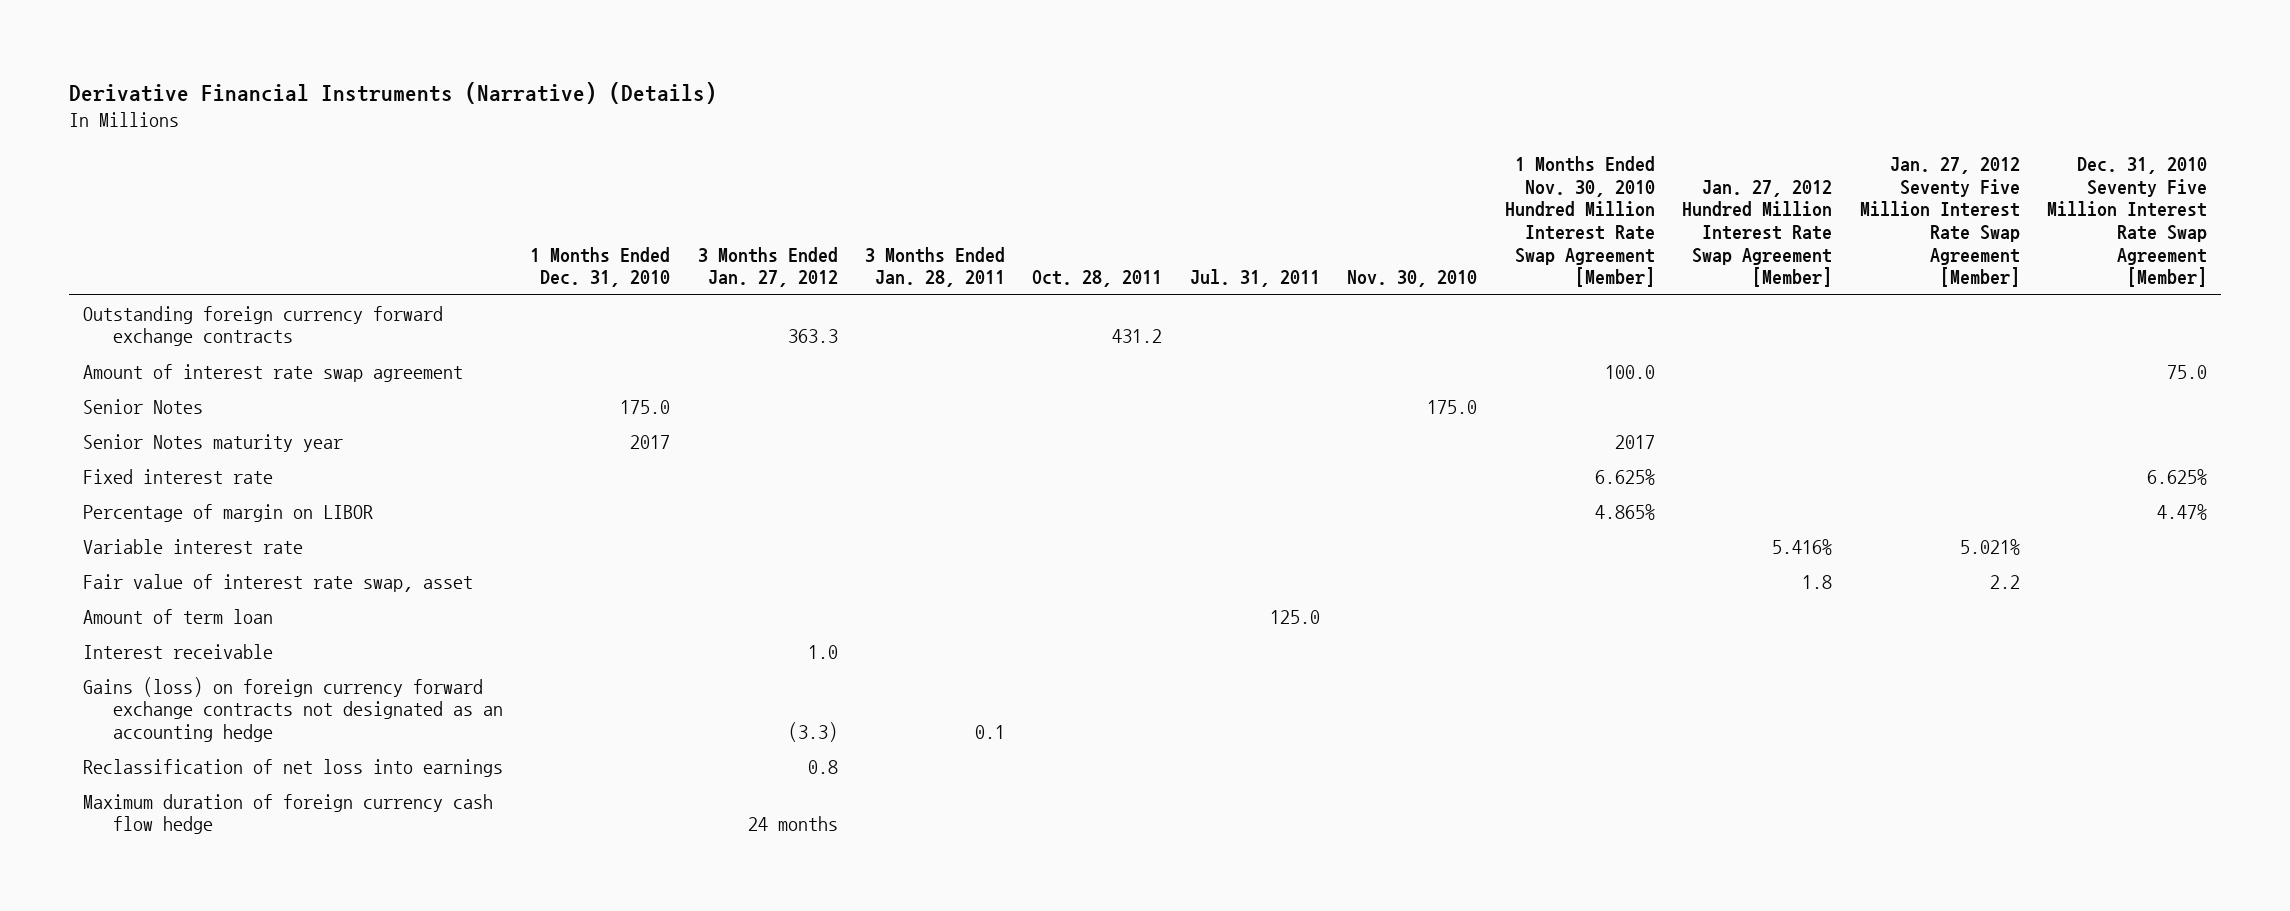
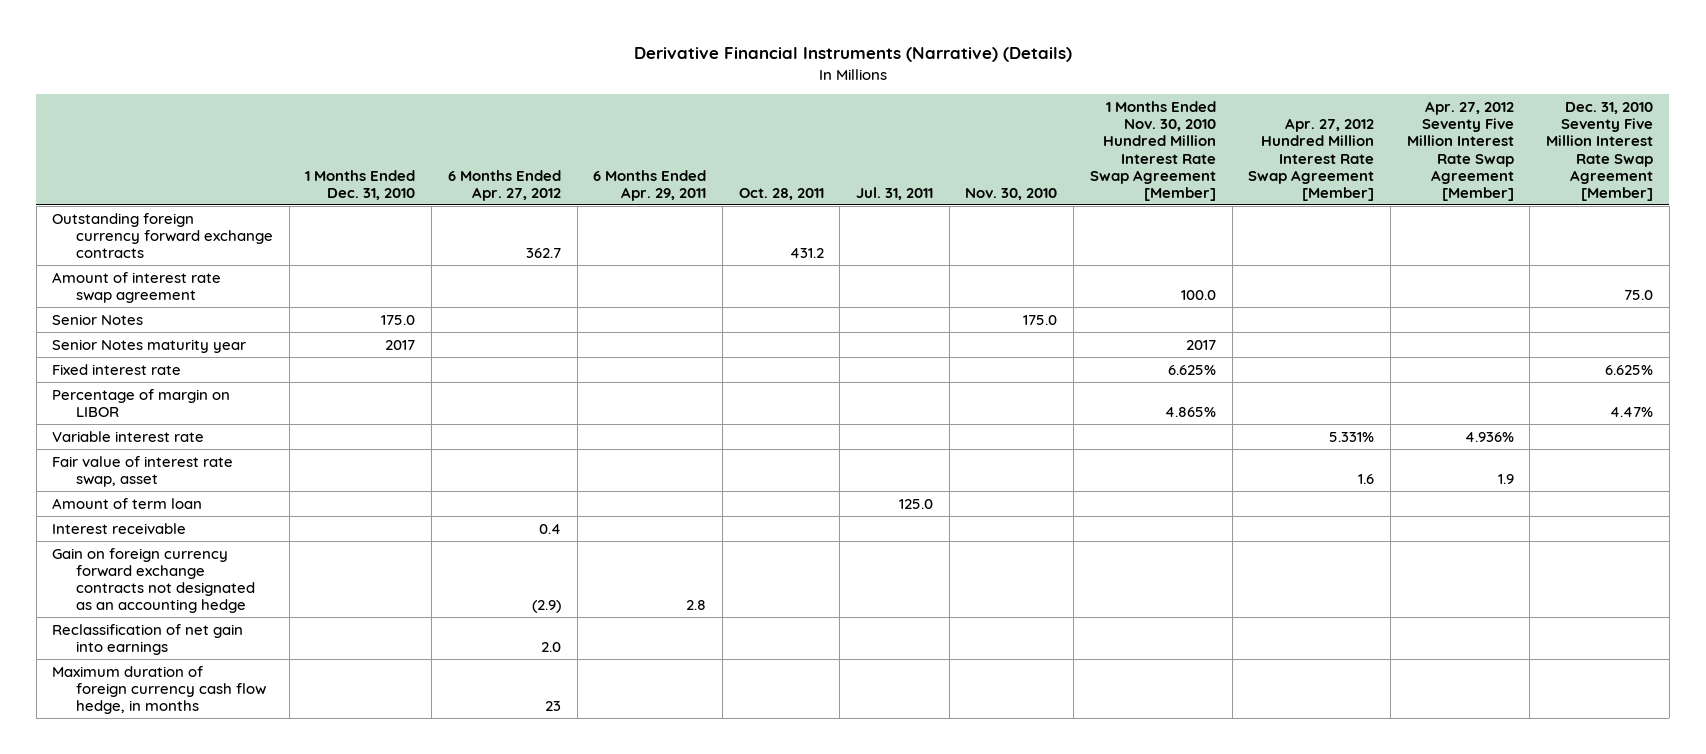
- | 1 Months Ended Dec. 31, 2010 | 3 Months Ended Jan. 27, 2012 | 3 Months Ended Jan. 28, 2011 | Oct. 28, 2011 | Jul. 31, 2011 | Nov. 30, 2010 | 1 Months Ended Nov. 30, 2010 Hundred Million Interest Rate Swap Agreement [Member] | Jan. 27, 2012 Hundred Million Interest Rate Swap Agreement [Member] | Jan. 27, 2012 Seventy Five Million Interest Rate Swap Agreement [Member] | Dec. 31, 2010 Seventy Five Million Interest Rate Swap Agreement [Member]
+ | 1 Months Ended Dec. 31, 2010 | 6 Months Ended Apr. 27, 2012 | 6 Months Ended Apr. 29, 2011 | Oct. 28, 2011 | Jul. 31, 2011 | Nov. 30, 2010 | 1 Months Ended Nov. 30, 2010 Hundred Million Interest Rate Swap Agreement [Member] | Apr. 27, 2012 Hundred Million Interest Rate Swap Agreement [Member] | Apr. 27, 2012 Seventy Five Million Interest Rate Swap Agreement [Member] | Dec. 31, 2010 Seventy Five Million Interest Rate Swap Agreement [Member]
- Gains (loss) on foreign currency forward exchange contracts not designated as an accounting hedge | | (3.3) | 0.1 | | | | | | |
- Reclassification of net loss into earnings | | 0.8 | | | | | | | |
- Maximum duration of foreign currency cash flow hedge | | 24 months | | | | | | | |
+ Gain on foreign currency forward exchange contracts not designated as an accounting hedge | | (2.9) | 2.8 | | | | | | |
+ Reclassification of net gain into earnings | | 2.0 | | | | | | | |
+ Maximum duration of foreign currency cash flow hedge, in months | | 23 | | | | | | | |

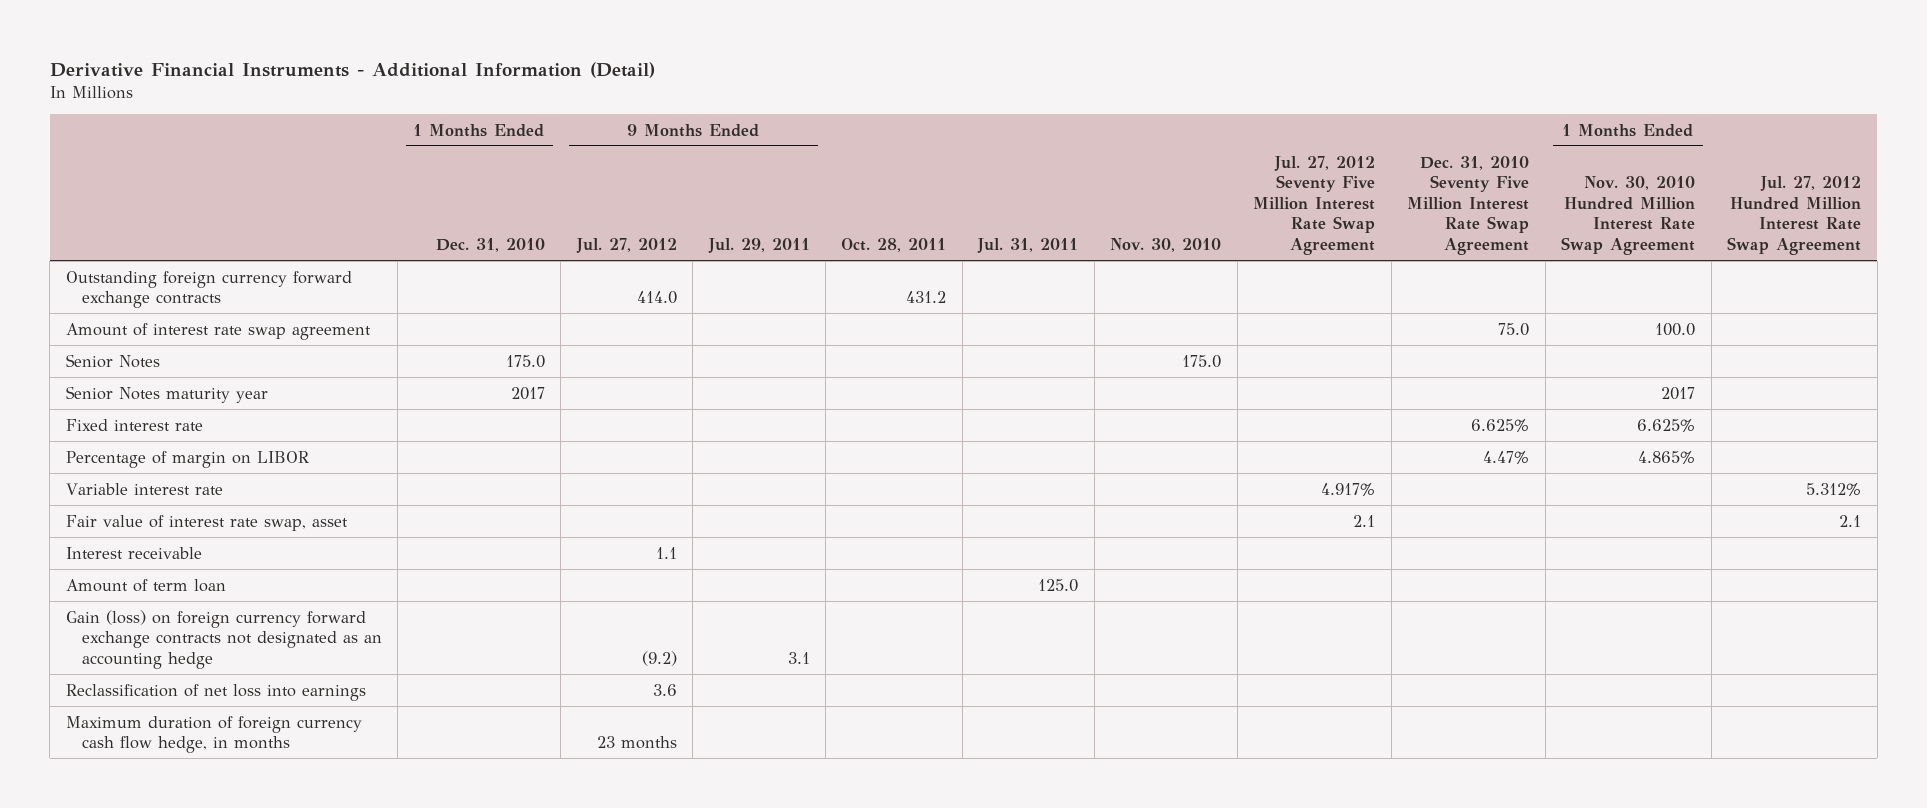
- Derivative Financial Instruments (Narrative) (Details)
+ Derivative Financial Instruments - Additional Information (Detail)
- | 1 Months Ended Dec. 31, 2010 | 6 Months Ended Apr. 27, 2012 | 6 Months Ended Apr. 29, 2011 | Oct. 28, 2011 | Jul. 31, 2011 | Nov. 30, 2010 | 1 Months Ended Nov. 30, 2010 Hundred Million Interest Rate Swap Agreement [Member] | Apr. 27, 2012 Hundred Million Interest Rate Swap Agreement [Member] | Apr. 27, 2012 Seventy Five Million Interest Rate Swap Agreement [Member] | Dec. 31, 2010 Seventy Five Million Interest Rate Swap Agreement [Member]
+ | 1 Months Ended Dec. 31, 2010 | 9 Months Ended Jul. 27, 2012 | 9 Months Ended Jul. 29, 2011 | Oct. 28, 2011 | Jul. 31, 2011 | Nov. 30, 2010 | Jul. 27, 2012 Seventy Five Million Interest Rate Swap Agreement | Dec. 31, 2010 Seventy Five Million Interest Rate Swap Agreement | 1 Months Ended Nov. 30, 2010 Hundred Million Interest Rate Swap Agreement | Jul. 27, 2012 Hundred Million Interest Rate Swap Agreement
- Gain on foreign currency forward exchange contracts not designated as an accounting hedge | | (2.9) | 2.8 | | | | | | |
- Reclassification of net gain into earnings | | 2.0 | | | | | | | |
moved down: Amount of term loan | | | | | 125.0 | | | | |
+ Gain (loss) on foreign currency forward exchange contracts not designated as an accounting hedge | | (9.2) | 3.1 | | | | | | |
+ Reclassification of net loss into earnings | | 3.6 | | | | | | | |

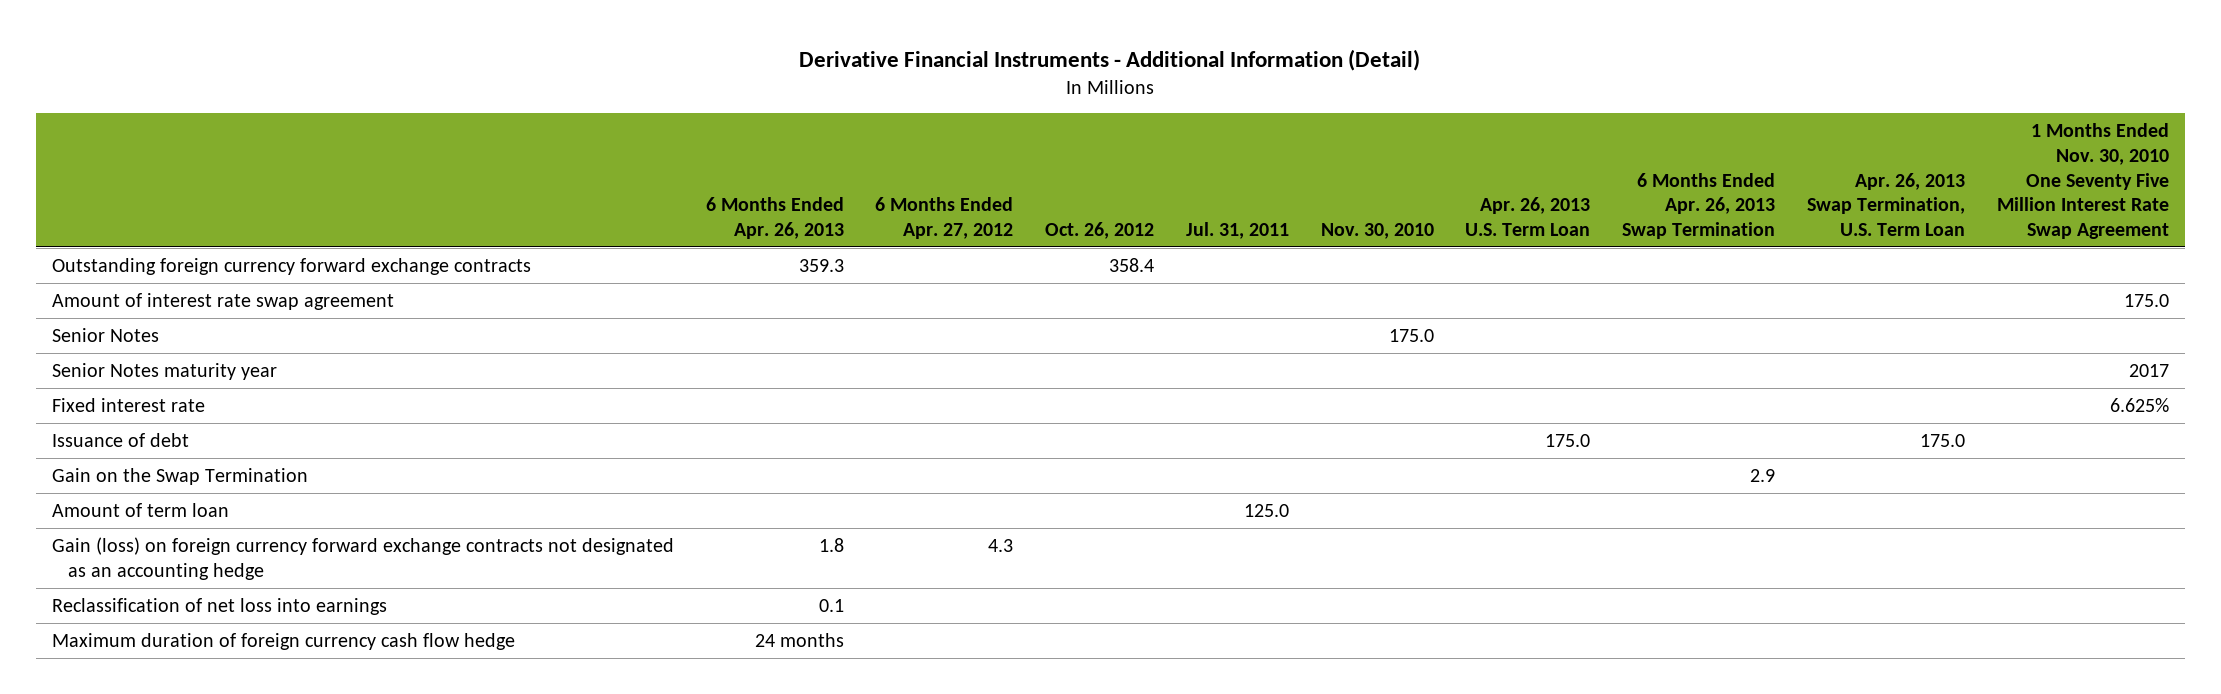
- | 1 Months Ended Dec. 31, 2010 | 9 Months Ended Jul. 27, 2012 | 9 Months Ended Jul. 29, 2011 | Oct. 28, 2011 | Jul. 31, 2011 | Nov. 30, 2010 | Jul. 27, 2012 Seventy Five Million Interest Rate Swap Agreement | Dec. 31, 2010 Seventy Five Million Interest Rate Swap Agreement | 1 Months Ended Nov. 30, 2010 Hundred Million Interest Rate Swap Agreement | Jul. 27, 2012 Hundred Million Interest Rate Swap Agreement
+ | 6 Months Ended Apr. 26, 2013 | 6 Months Ended Apr. 27, 2012 | Oct. 26, 2012 | Jul. 31, 2011 | Nov. 30, 2010 | Apr. 26, 2013 U.S. Term Loan | 6 Months Ended Apr. 26, 2013 Swap Termination | Apr. 26, 2013 Swap Termination, U.S. Term Loan | 1 Months Ended Nov. 30, 2010 One Seventy Five Million Interest Rate Swap Agreement
- Percentage of margin on LIBOR | | | | | | | | 4.47% | 4.865% |
- Variable interest rate | | | | | | | 4.917% | | | 5.312%
- Fair value of interest rate swap, asset | | | | | | | 2.1 | | | 2.1
- Interest receivable | | 1.1 | | | | | | | |
+ Issuance of debt | | | | | | 175.0 | | 175.0 |
+ Gain on the Swap Termination | | | | | | | 2.9 | |
- Maximum duration of foreign currency cash flow hedge, in months | | 23 months | | | | | | | |
+ Maximum duration of foreign currency cash flow hedge | 24 months | | | | | | | |

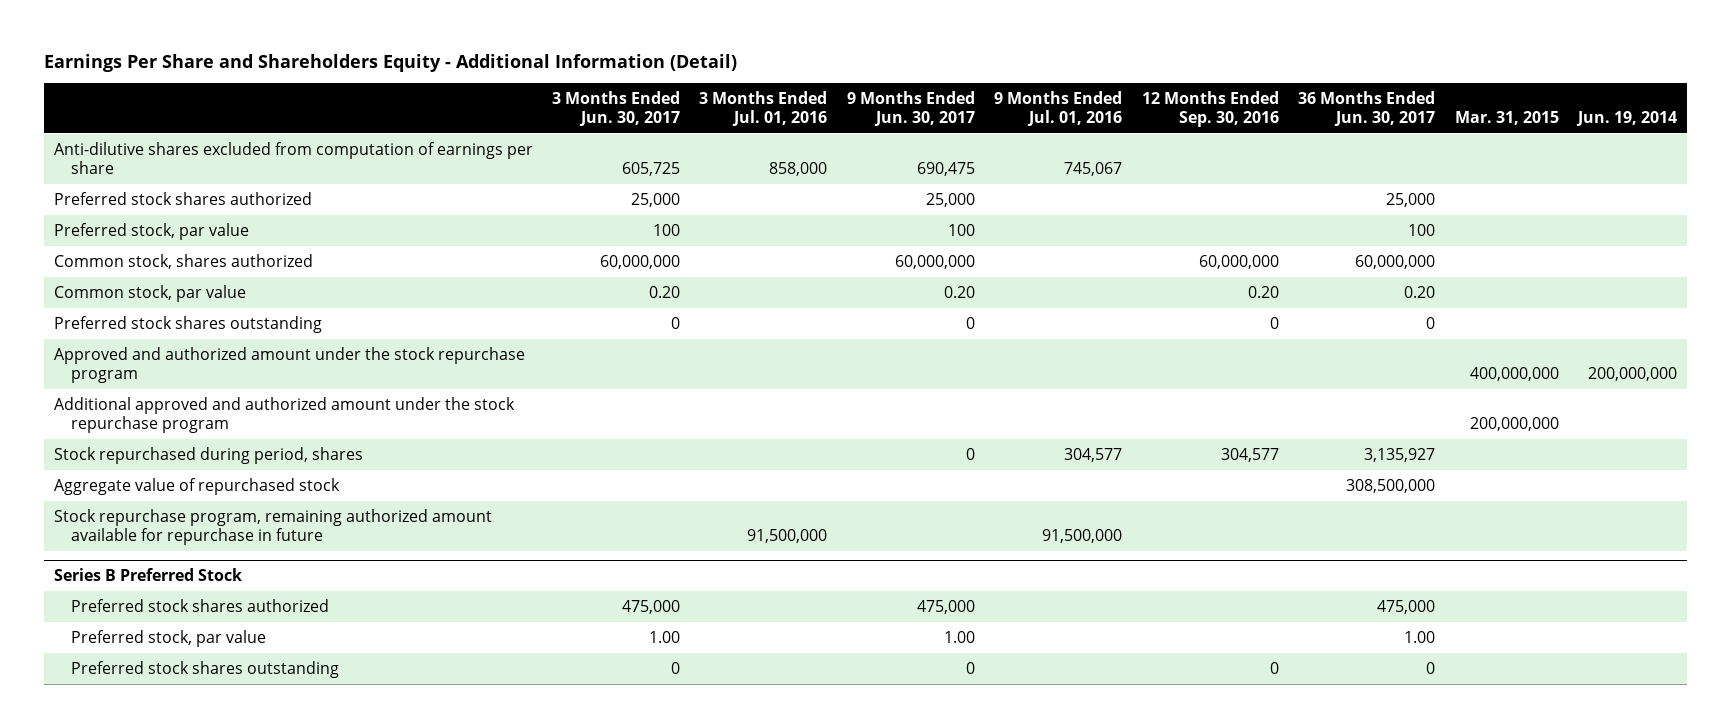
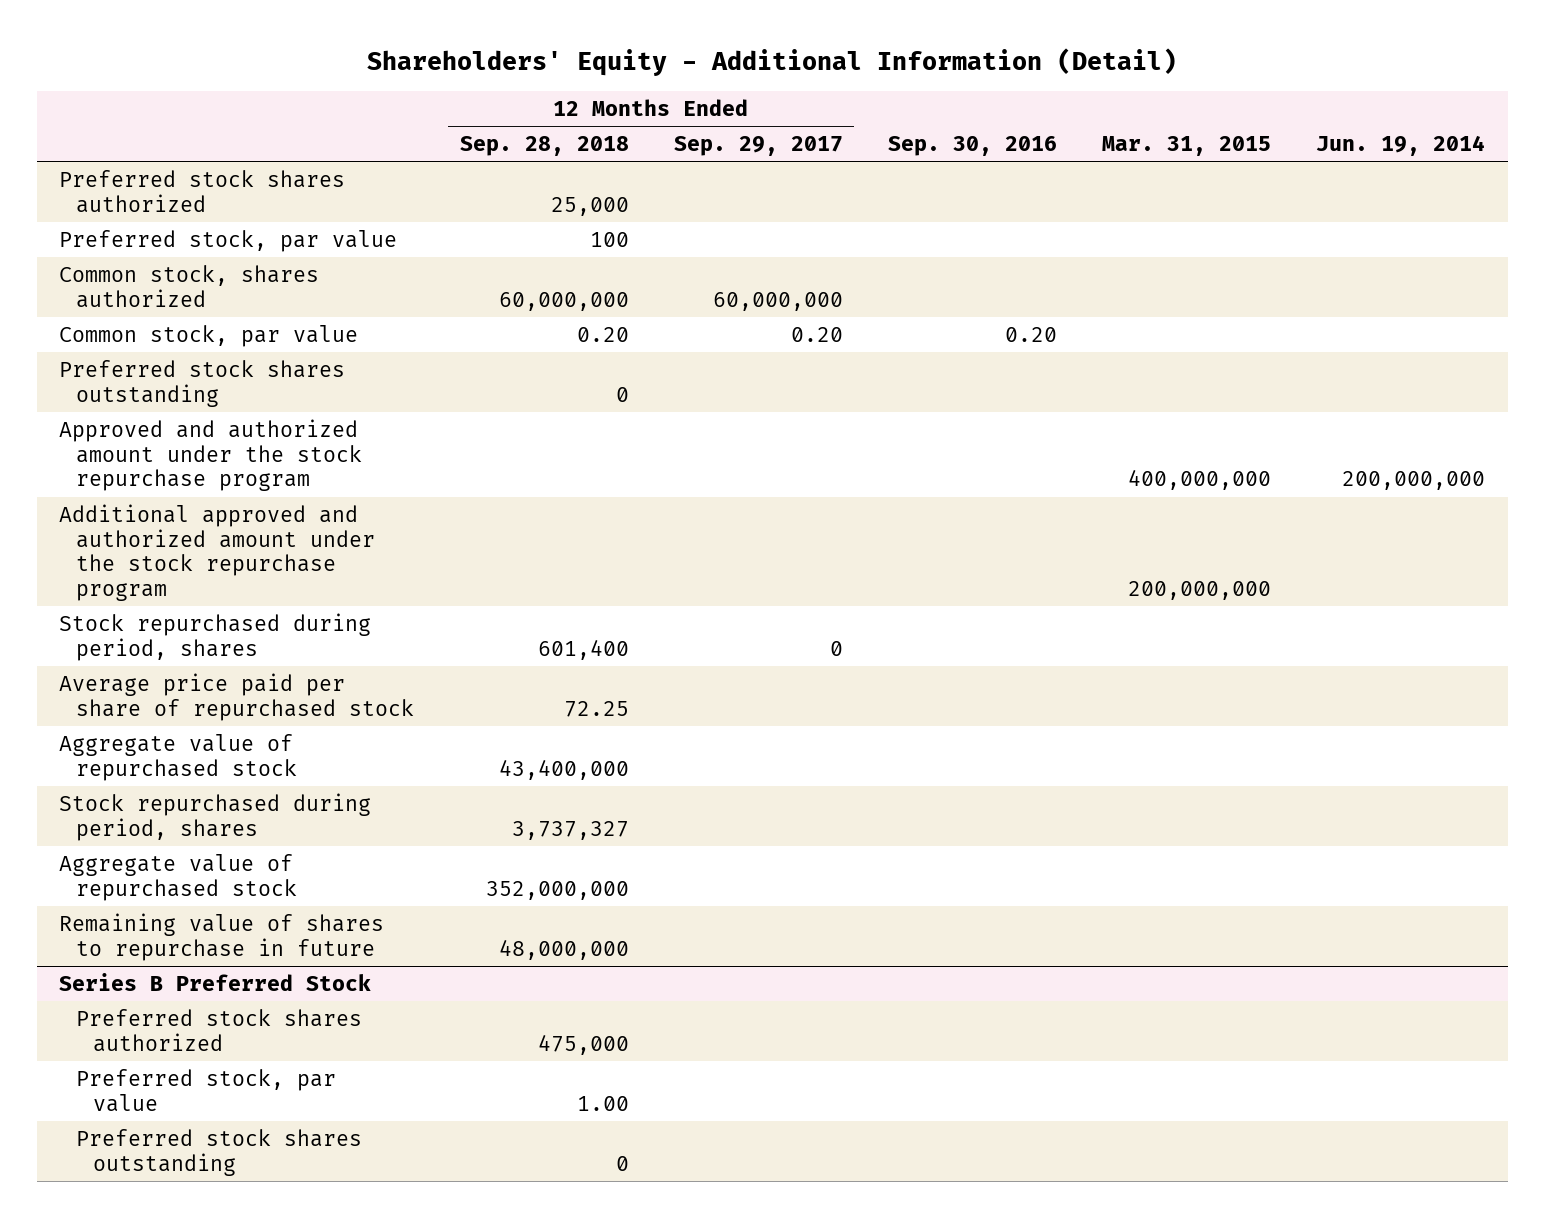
- Earnings Per Share and Shareholders Equity - Additional Information (Detail)
+ Shareholders' Equity - Additional Information (Detail)
- | 3 Months Ended Jun. 30, 2017 | 3 Months Ended Jul. 01, 2016 | 9 Months Ended Jun. 30, 2017 | 9 Months Ended Jul. 01, 2016 | 12 Months Ended Sep. 30, 2016 | 36 Months Ended Jun. 30, 2017 | Mar. 31, 2015 | Jun. 19, 2014
+ | 12 Months Ended Sep. 28, 2018 | 12 Months Ended Sep. 29, 2017 | Sep. 30, 2016 | Mar. 31, 2015 | Jun. 19, 2014
- Anti-dilutive shares excluded from computation of earnings per share | 605,725 | 858,000 | 690,475 | 745,067 | | | |
+ Average price paid per share of repurchased stock | 72.25 | | | |
- Stock repurchase program, remaining authorized amount available for repurchase in future | | 91,500,000 | | 91,500,000 | | | |
+ Stock repurchased during period, shares | 3,737,327 | | | |
+ Aggregate value of repurchased stock | 352,000,000 | | | |
+ Remaining value of shares to repurchase in future | 48,000,000 | | | |

